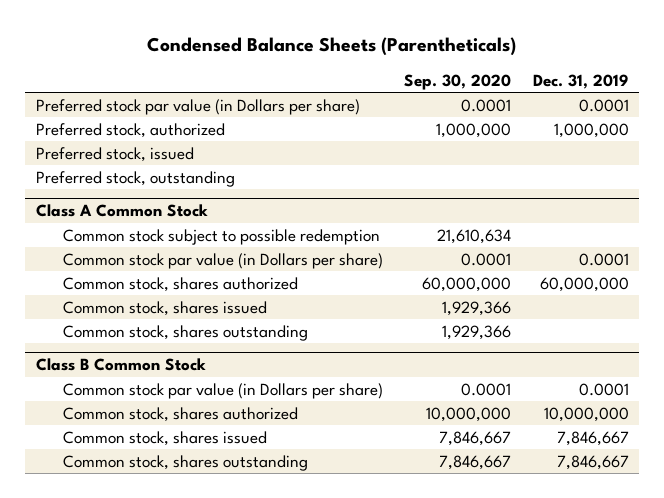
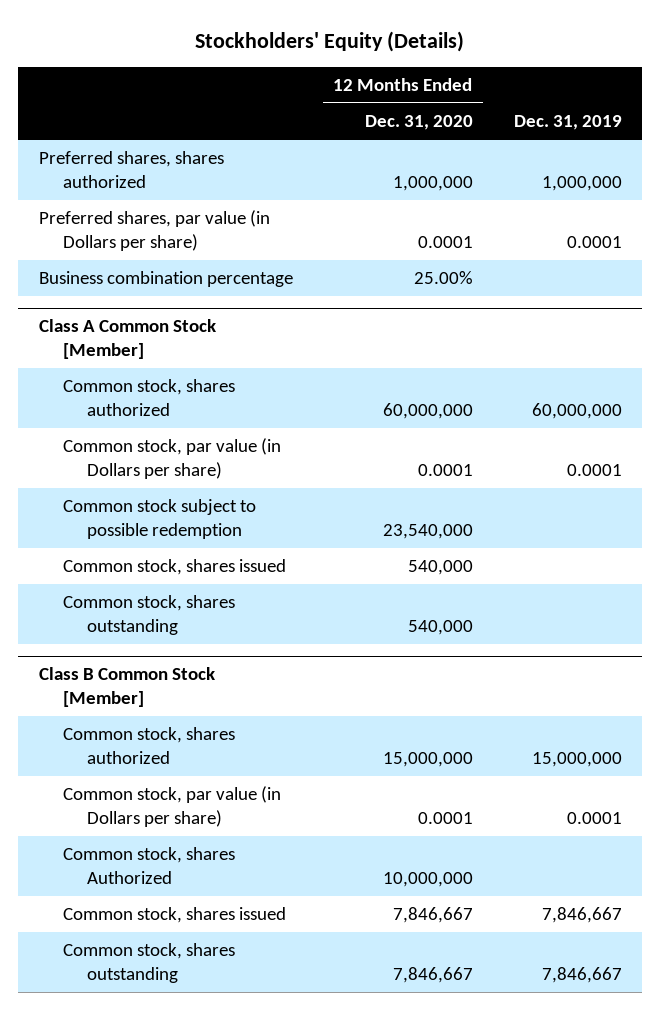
- Condensed Balance Sheets (Parentheticals)
+ Stockholders' Equity (Details)
- | Sep. 30, 2020 | Dec. 31, 2019
+ | 12 Months Ended Dec. 31, 2020 | Dec. 31, 2019
- Preferred stock par value (in Dollars per share) | 0.0001 | 0.0001
- Preferred stock, authorized | 1,000,000 | 1,000,000
- Preferred stock, issued
- Preferred stock, outstanding
- Class A Common Stock
- Common stock subject to possible redemption | 21,610,634 |
- Common stock par value (in Dollars per share) | 0.0001 | 0.0001
+ Preferred shares, shares authorized | 1,000,000 | 1,000,000
+ Preferred shares, par value (in Dollars per share) | 0.0001 | 0.0001
+ Business combination percentage | 25.00% |
+ Class A Common Stock [Member]
+ Common stock, par value (in Dollars per share) | 0.0001 | 0.0001
+ Common stock subject to possible redemption | 23,540,000 |
- Class B Common Stock
- Common stock par value (in Dollars per share) | 0.0001 | 0.0001
- Common stock, shares authorized | 10,000,000 | 10,000,000
+ Class B Common Stock [Member]
+ Common stock, shares authorized | 15,000,000 | 15,000,000
+ Common stock, par value (in Dollars per share) | 0.0001 | 0.0001
+ Common stock, shares Authorized | 10,000,000 |

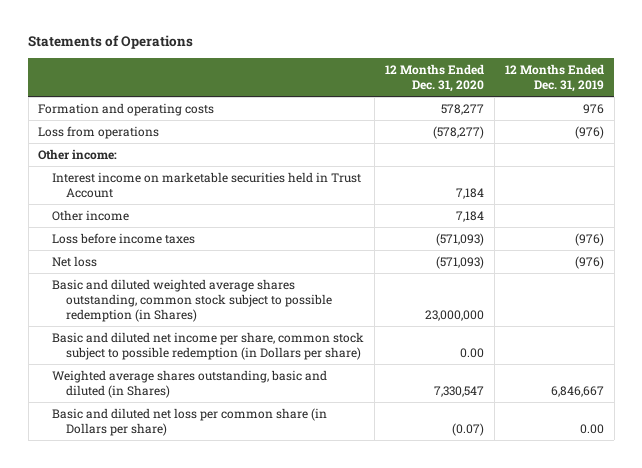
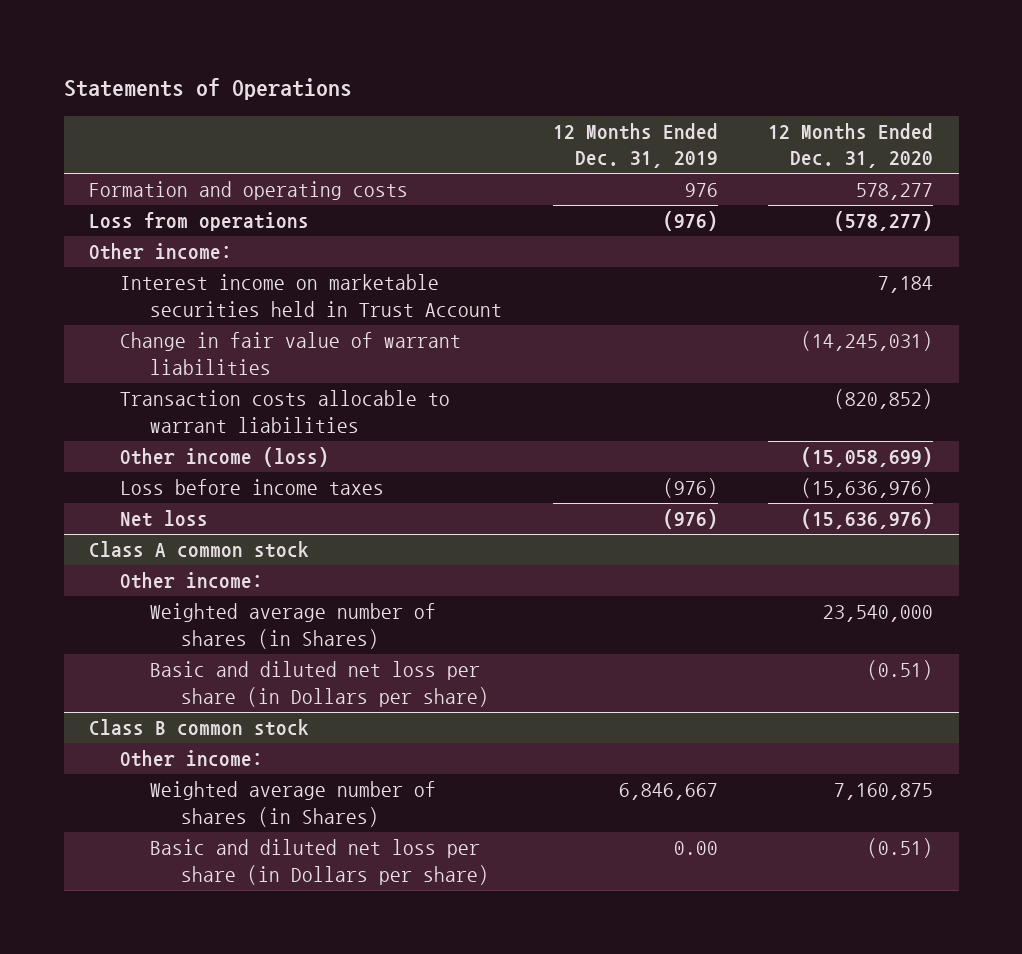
- | 12 Months Ended Dec. 31, 2020 | 12 Months Ended Dec. 31, 2019
+ | 12 Months Ended Dec. 31, 2019 | 12 Months Ended Dec. 31, 2020
- Other income | 7,184 |
- Loss before income taxes | (571,093) | (976)
- Net loss | (571,093) | (976)
- Basic and diluted weighted average shares outstanding, common stock subject to possible redemption (in Shares) | 23,000,000 |
- Basic and diluted net income per share, common stock subject to possible redemption (in Dollars per share) | 0.00 |
- Weighted average shares outstanding, basic and diluted (in Shares) | 7,330,547 | 6,846,667
- Basic and diluted net loss per common share (in Dollars per share) | (0.07) | 0.00
+ Change in fair value of warrant liabilities | | (14,245,031)
+ Transaction costs allocable to warrant liabilities | | (820,852)
+ Other income (loss) | | (15,058,699)
+ Loss before income taxes | (976) | (15,636,976)
+ Net loss | (976) | (15,636,976)
+ Class A common stock
+ Other income:
+ Weighted average number of shares (in Shares) | | 23,540,000
+ Basic and diluted net loss per share (in Dollars per share) | | (0.51)
+ Class B common stock
+ Other income:
+ Weighted average number of shares (in Shares) | 6,846,667 | 7,160,875
+ Basic and diluted net loss per share (in Dollars per share) | 0.00 | (0.51)

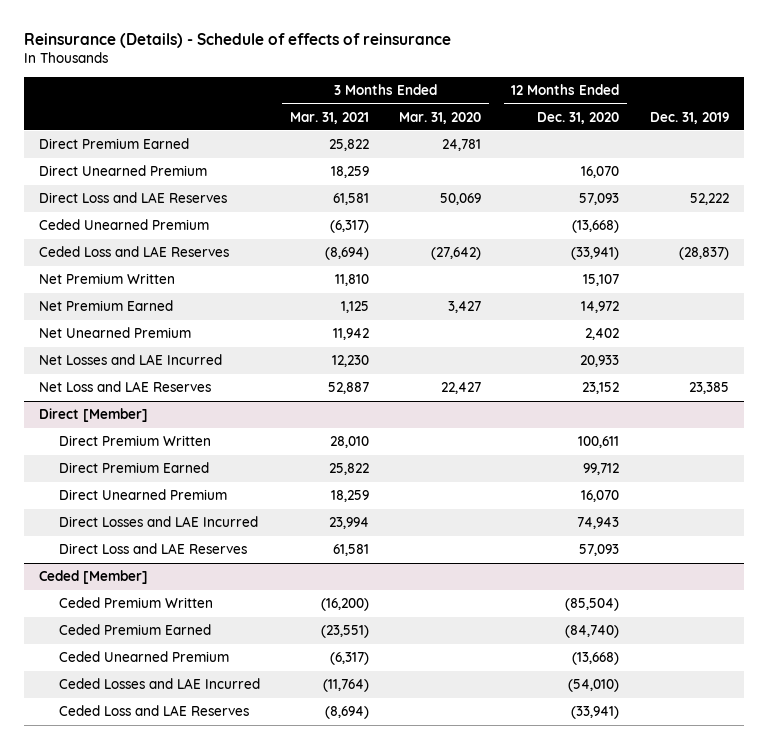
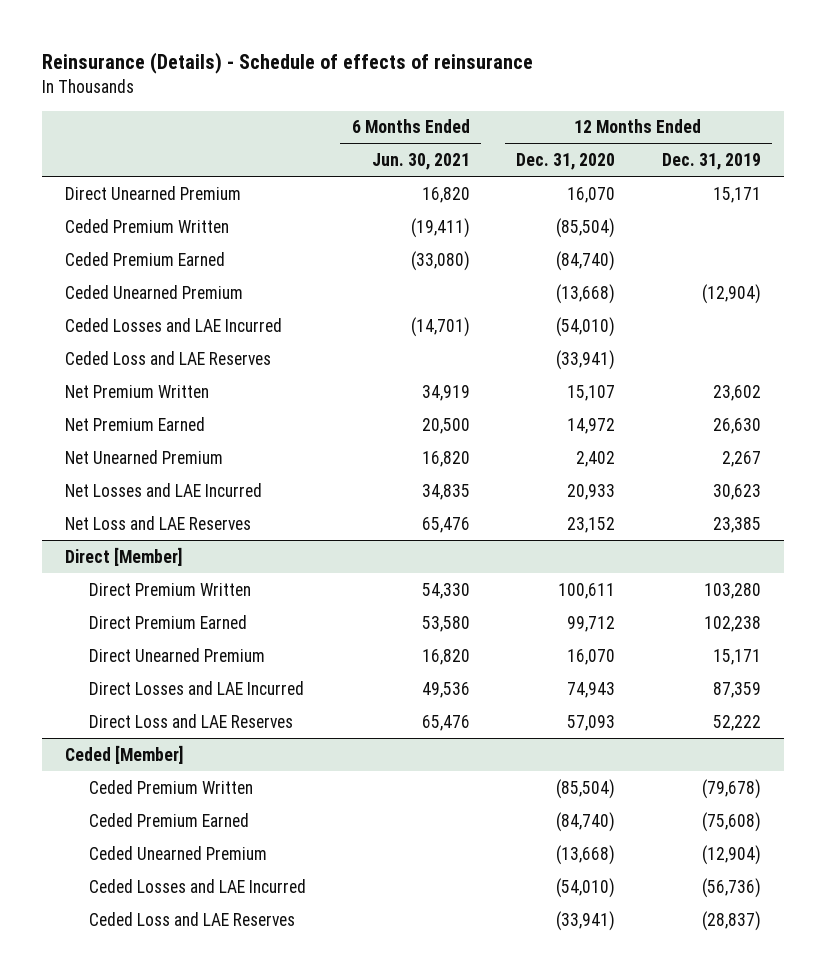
- | 3 Months Ended Mar. 31, 2021 | 3 Months Ended Mar. 31, 2020 | 12 Months Ended Dec. 31, 2020 | Dec. 31, 2019
+ | 6 Months Ended Jun. 30, 2021 | 12 Months Ended Dec. 31, 2020 | 12 Months Ended Dec. 31, 2019
- Direct Premium Earned | 25,822 | 24,781 | |
- Direct Loss and LAE Reserves | 61,581 | 50,069 | 57,093 | 52,222
+ Ceded Premium Written | (19,411) | (85,504) |
+ Ceded Premium Earned | (33,080) | (84,740) |
+ Ceded Losses and LAE Incurred | (14,701) | (54,010) |

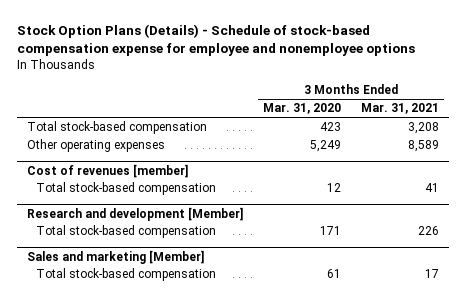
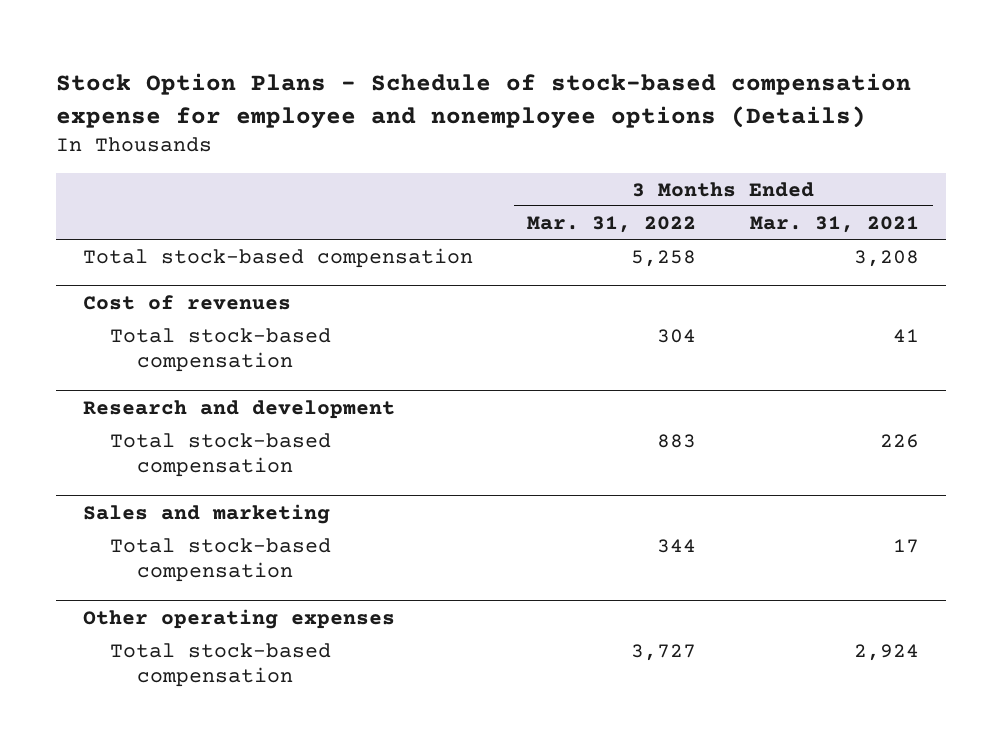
- Stock Option Plans (Details) - Schedule of stock-based compensation expense for employee and nonemployee options
+ Stock Option Plans - Schedule of stock-based compensation expense for employee and nonemployee options (Details)
- | 3 Months Ended Mar. 31, 2020 | 3 Months Ended Mar. 31, 2021
+ | 3 Months Ended Mar. 31, 2022 | 3 Months Ended Mar. 31, 2021
- Other operating expenses | 5,249 | 8,589
- Cost of revenues [member]
+ Cost of revenues
- Research and development [Member]
+ Research and development
- Sales and marketing [Member]
+ Sales and marketing
+ Other operating expenses
+ Total stock-based compensation | 3,727 | 2,924

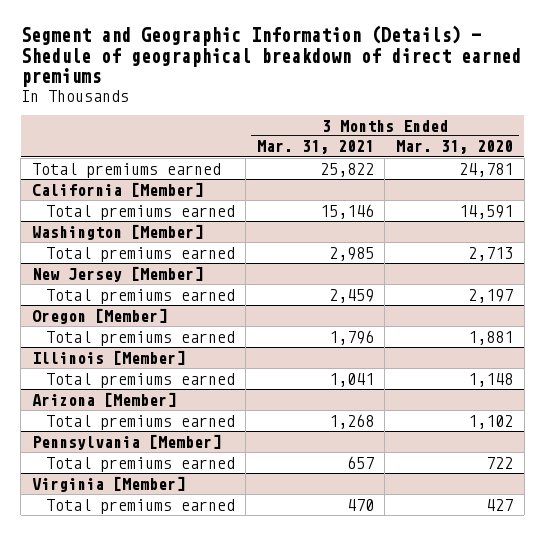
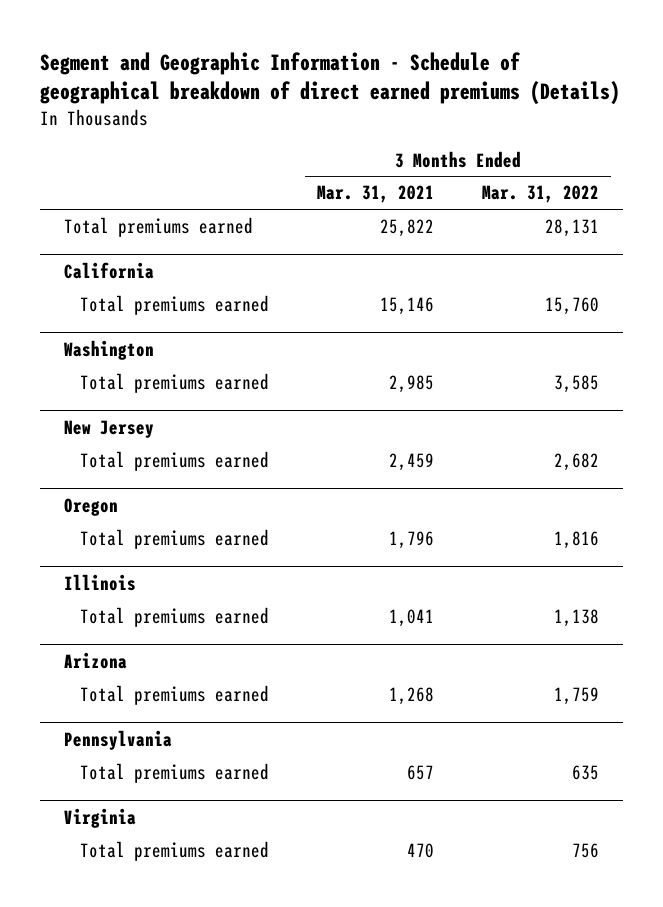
- Segment and Geographic Information (Details) - Shedule of geographical breakdown of direct earned premiums
+ Segment and Geographic Information - Schedule of geographical breakdown of direct earned premiums (Details)
- | 3 Months Ended Mar. 31, 2021 | 3 Months Ended Mar. 31, 2020
+ | 3 Months Ended Mar. 31, 2021 | 3 Months Ended Mar. 31, 2022
- California [Member]
+ California
- Washington [Member]
+ Washington
- New Jersey [Member]
+ New Jersey
- Oregon [Member]
+ Oregon
- Illinois [Member]
+ Illinois
- Arizona [Member]
+ Arizona
- Pennsylvania [Member]
+ Pennsylvania
- Virginia [Member]
+ Virginia

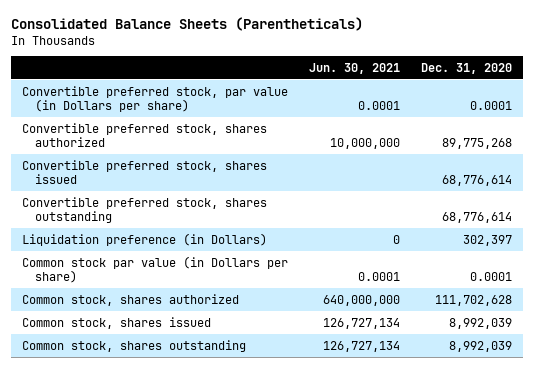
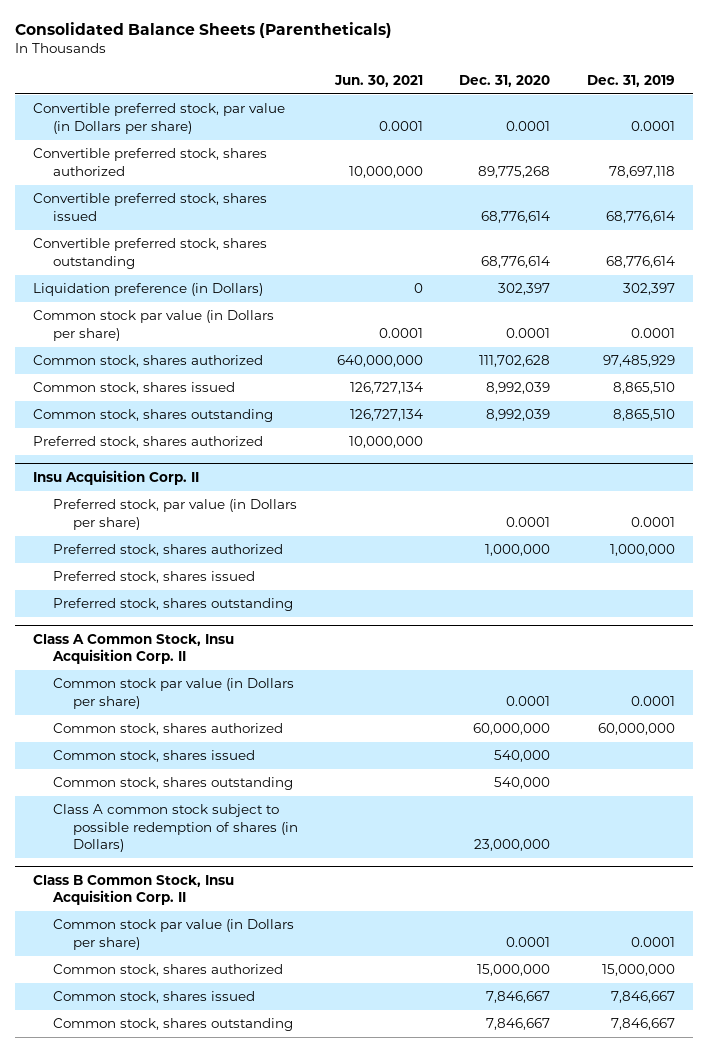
- | Jun. 30, 2021 | Dec. 31, 2020
+ | Jun. 30, 2021 | Dec. 31, 2020 | Dec. 31, 2019
+ Preferred stock, shares authorized | 10,000,000 | |
+ Insu Acquisition Corp. II
+ Preferred stock, par value (in Dollars per share) | | 0.0001 | 0.0001
+ Preferred stock, shares authorized | | 1,000,000 | 1,000,000
+ Preferred stock, shares issued
+ Preferred stock, shares outstanding
+ Class A Common Stock, Insu Acquisition Corp. II
+ Common stock par value (in Dollars per share) | | 0.0001 | 0.0001
+ Common stock, shares authorized | | 60,000,000 | 60,000,000
+ Common stock, shares issued | | 540,000 |
+ Common stock, shares outstanding | | 540,000 |
+ Class A common stock subject to possible redemption of shares (in Dollars) | | 23,000,000 |
+ Class B Common Stock, Insu Acquisition Corp. II
+ Common stock par value (in Dollars per share) | | 0.0001 | 0.0001
+ Common stock, shares authorized | | 15,000,000 | 15,000,000
+ Common stock, shares issued | | 7,846,667 | 7,846,667
+ Common stock, shares outstanding | | 7,846,667 | 7,846,667

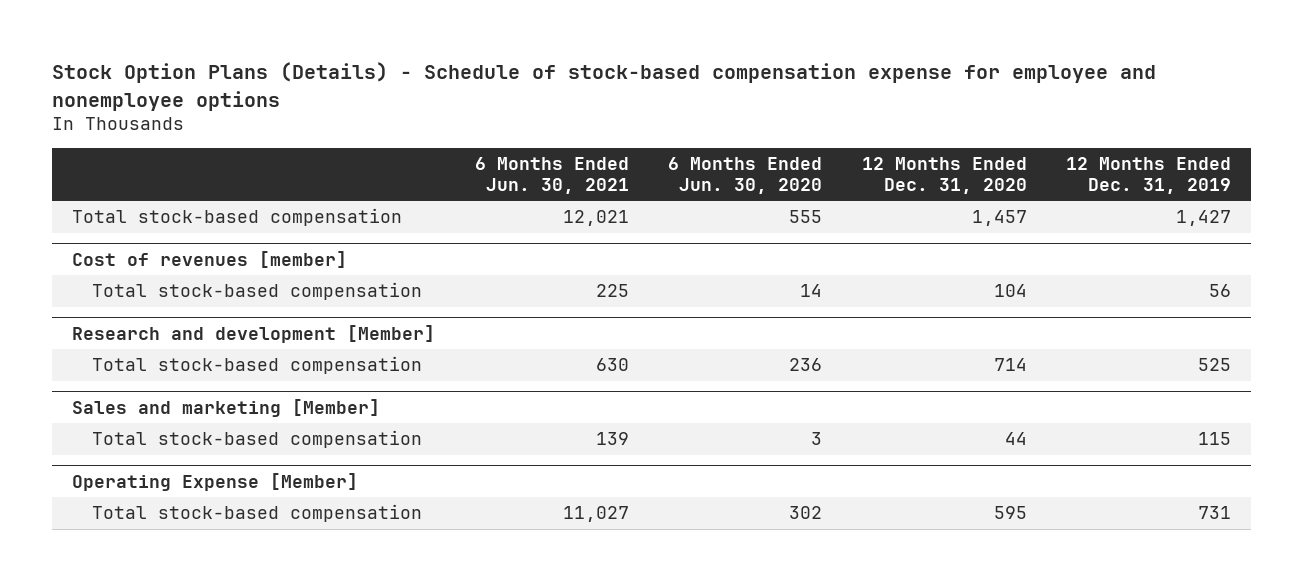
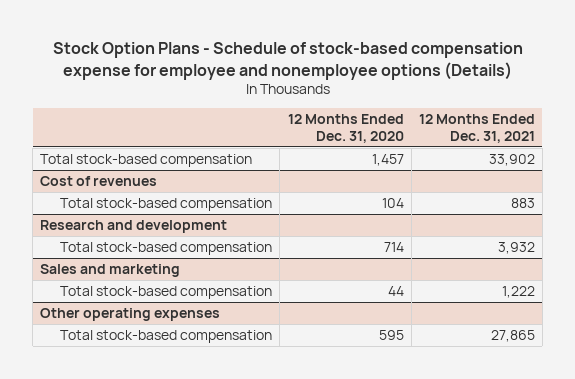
- Stock Option Plans (Details) - Schedule of stock-based compensation expense for employee and nonemployee options
+ Stock Option Plans - Schedule of stock-based compensation expense for employee and nonemployee options (Details)
- | 6 Months Ended Jun. 30, 2021 | 6 Months Ended Jun. 30, 2020 | 12 Months Ended Dec. 31, 2020 | 12 Months Ended Dec. 31, 2019
+ | 12 Months Ended Dec. 31, 2020 | 12 Months Ended Dec. 31, 2021
- Cost of revenues [member]
+ Cost of revenues
- Research and development [Member]
+ Research and development
- Sales and marketing [Member]
+ Sales and marketing
- Operating Expense [Member]
+ Other operating expenses

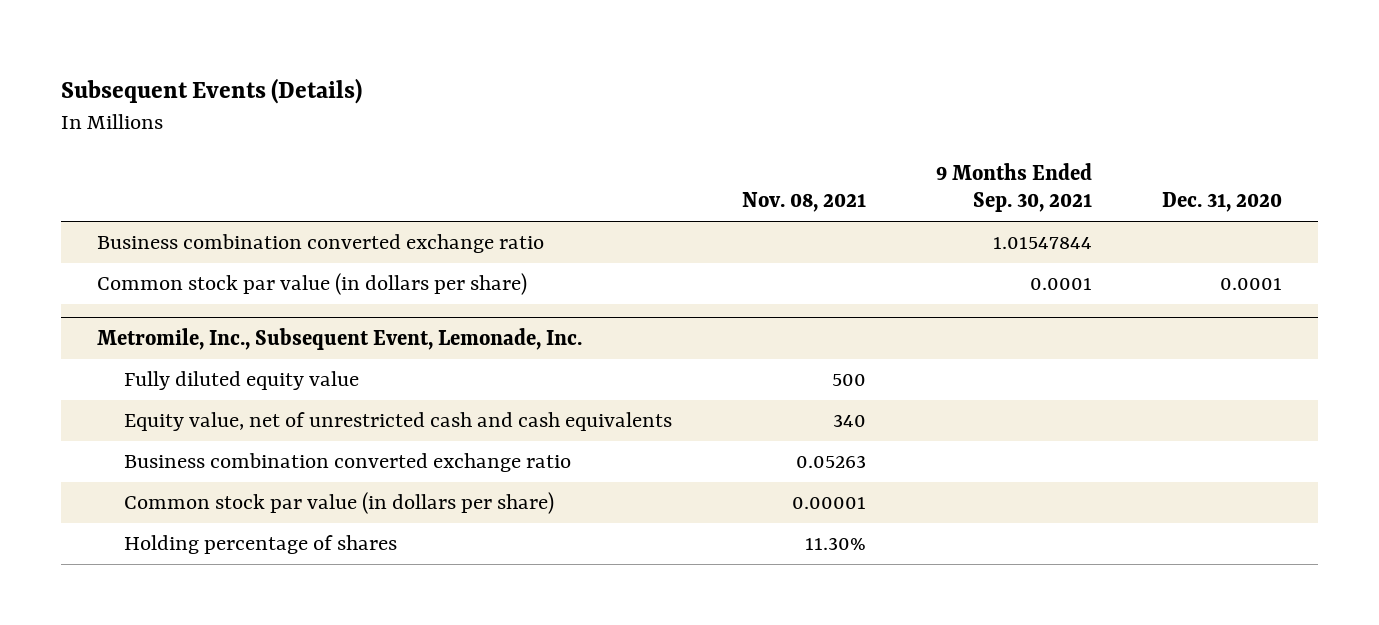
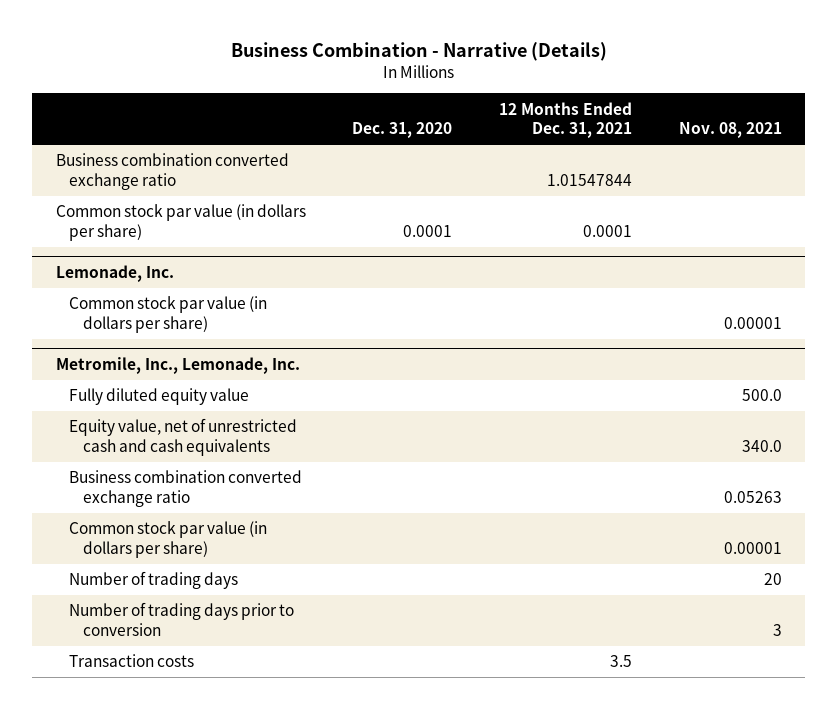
- Subsequent Events (Details)
+ Business Combination - Narrative (Details)
- | Nov. 08, 2021 | 9 Months Ended Sep. 30, 2021 | Dec. 31, 2020
+ | Dec. 31, 2020 | 12 Months Ended Dec. 31, 2021 | Nov. 08, 2021
- Metromile, Inc., Subsequent Event, Lemonade, Inc.
- Fully diluted equity value | 500 | |
- Equity value, net of unrestricted cash and cash equivalents | 340 | |
+ Lemonade, Inc.
+ Common stock par value (in dollars per share) | | | 0.00001
+ Metromile, Inc., Lemonade, Inc.
+ Fully diluted equity value | | | 500.0
+ Equity value, net of unrestricted cash and cash equivalents | | | 340.0
- Holding percentage of shares | 11.30% | |
+ Number of trading days | | | 20
+ Number of trading days prior to conversion | | | 3
+ Transaction costs | | 3.5 |

